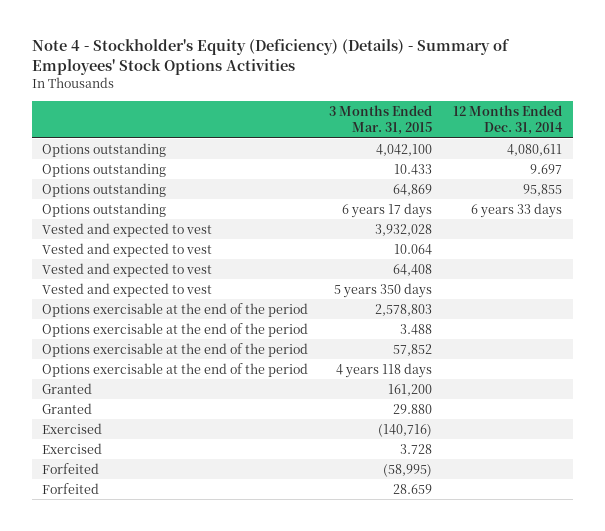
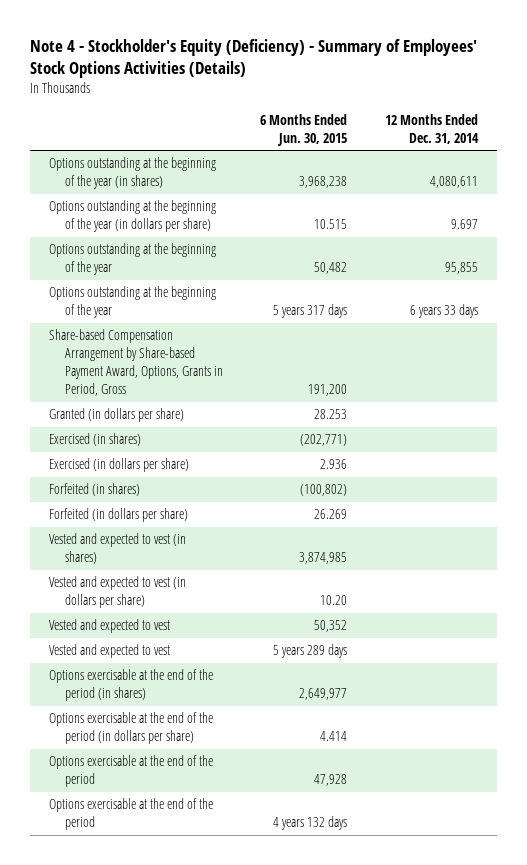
- Note 4 - Stockholder's Equity (Deficiency) (Details) - Summary of Employees' Stock Options Activities
+ Note 4 - Stockholder's Equity (Deficiency) - Summary of Employees' Stock Options Activities (Details)
- | 3 Months Ended Mar. 31, 2015 | 12 Months Ended Dec. 31, 2014
+ | 6 Months Ended Jun. 30, 2015 | 12 Months Ended Dec. 31, 2014
- Options outstanding | 4,042,100 | 4,080,611
- Options outstanding | 10.433 | 9.697
- Options outstanding | 64,869 | 95,855
- Options outstanding | 6 years 17 days | 6 years 33 days
- Vested and expected to vest | 3,932,028 |
- Vested and expected to vest | 10.064 |
+ Options outstanding at the beginning of the year (in shares) | 3,968,238 | 4,080,611
+ Options outstanding at the beginning of the year (in dollars per share) | 10.515 | 9.697
+ Options outstanding at the beginning of the year | 50,482 | 95,855
+ Options outstanding at the beginning of the year | 5 years 317 days | 6 years 33 days
+ Share-based Compensation Arrangement by Share-based Payment Award, Options, Grants in Period, Gross | 191,200 |
+ Granted (in dollars per share) | 28.253 |
+ Exercised (in shares) | (202,771) |
+ Exercised (in dollars per share) | 2.936 |
+ Forfeited (in shares) | (100,802) |
+ Forfeited (in dollars per share) | 26.269 |
+ Vested and expected to vest (in shares) | 3,874,985 |
+ Vested and expected to vest (in dollars per share) | 10.20 |
- Options exercisable at the end of the period | 2,578,803 |
- Options exercisable at the end of the period | 3.488 |
+ Options exercisable at the end of the period (in shares) | 2,649,977 |
+ Options exercisable at the end of the period (in dollars per share) | 4.414 |
- Granted | 161,200 |
- Granted | 29.880 |
- Exercised | (140,716) |
- Exercised | 3.728 |
- Forfeited | (58,995) |
- Forfeited | 28.659 |

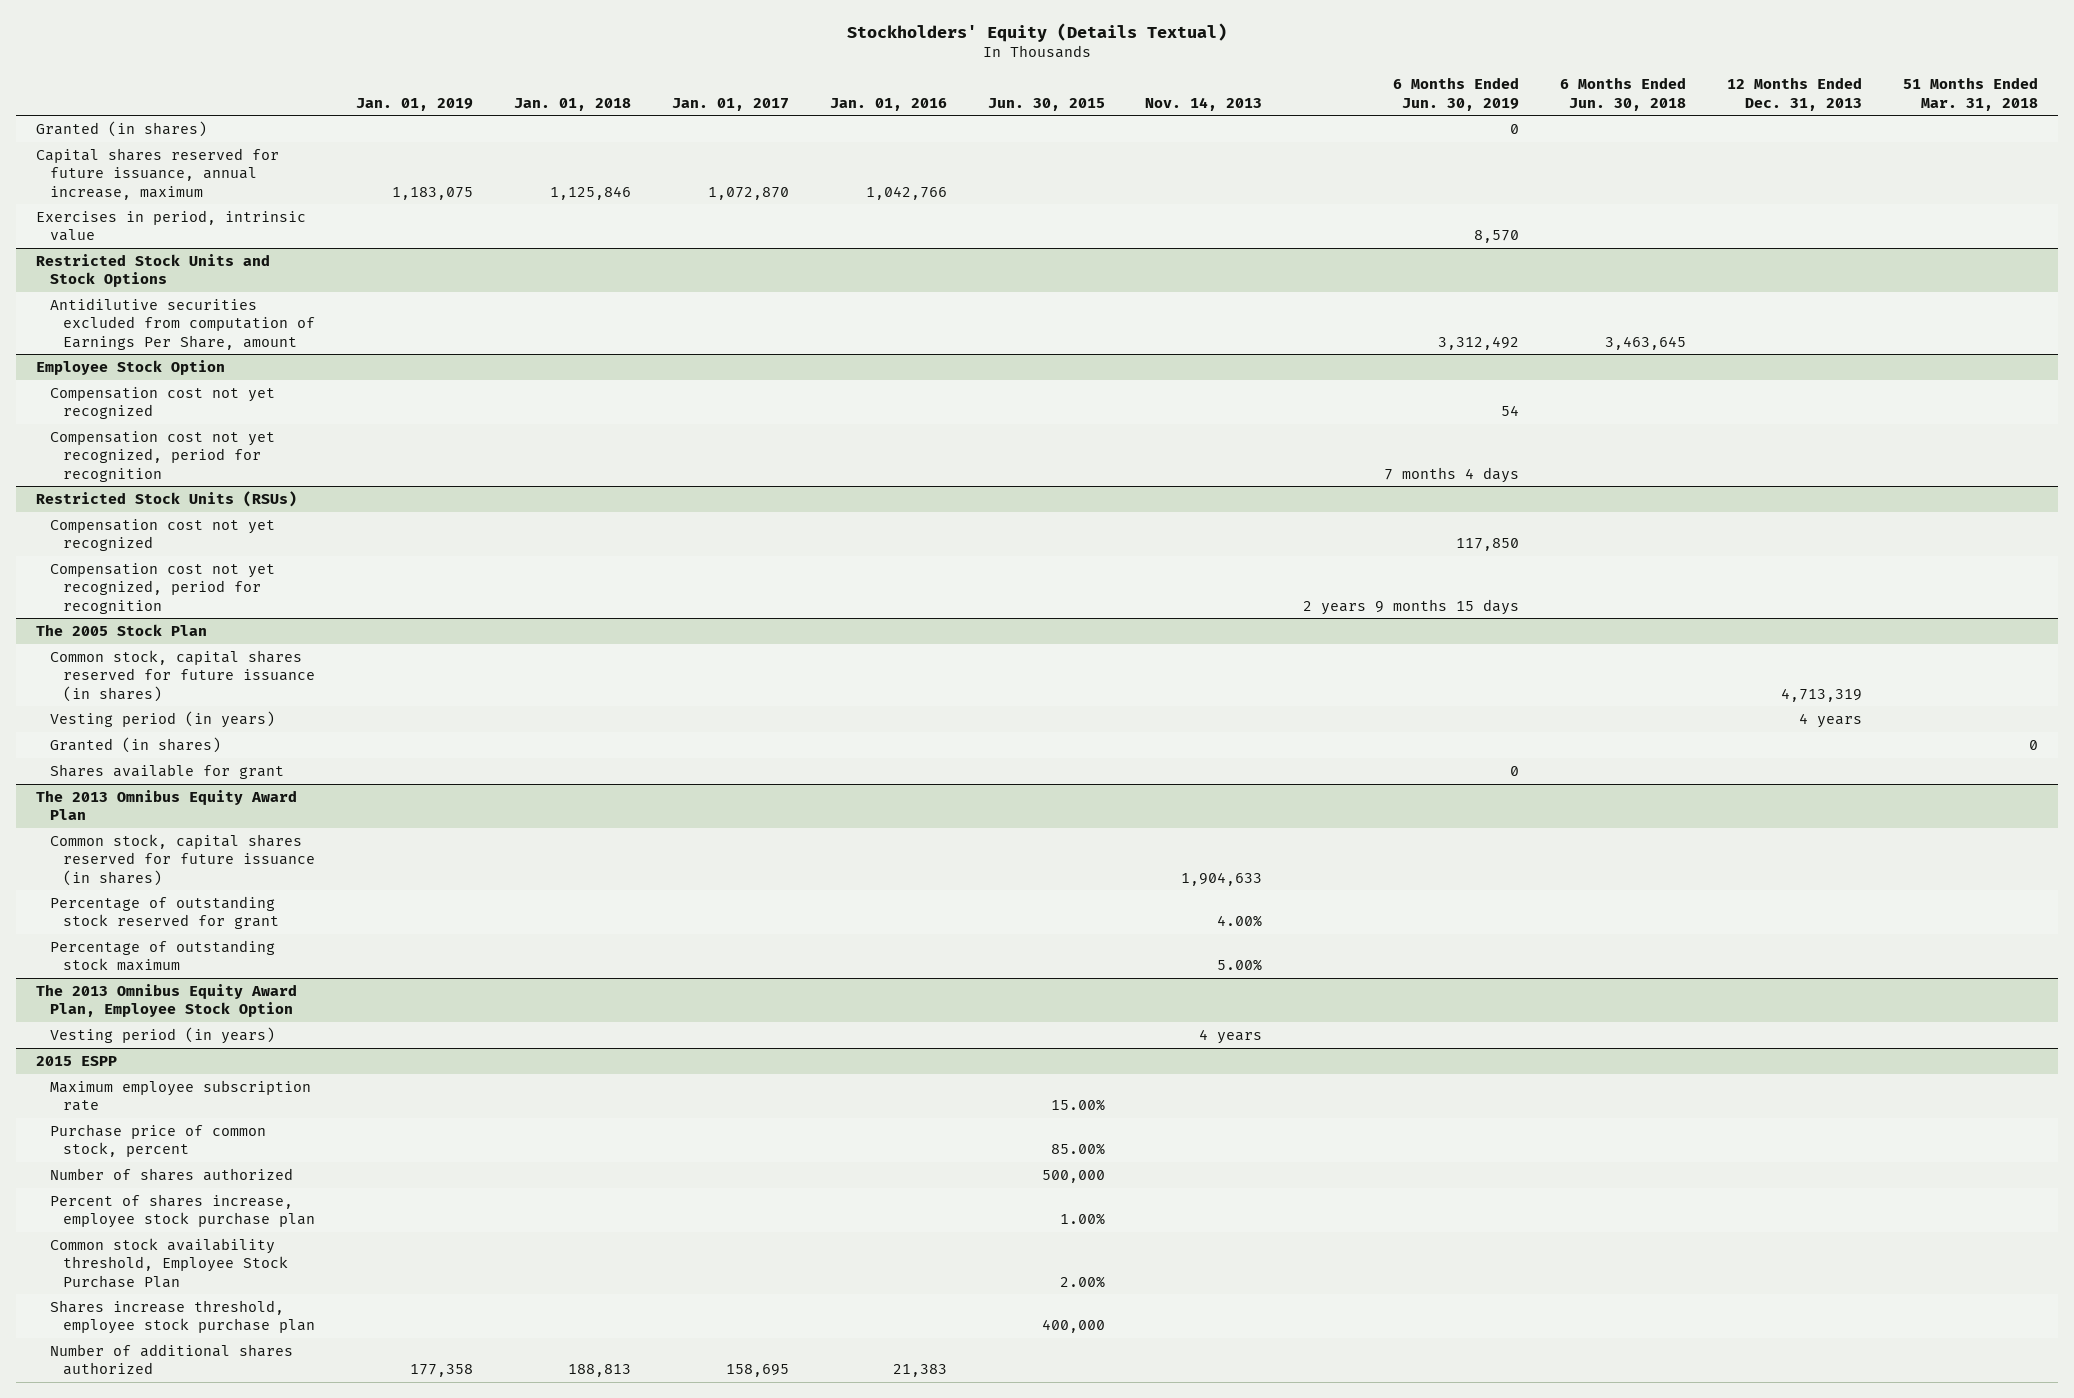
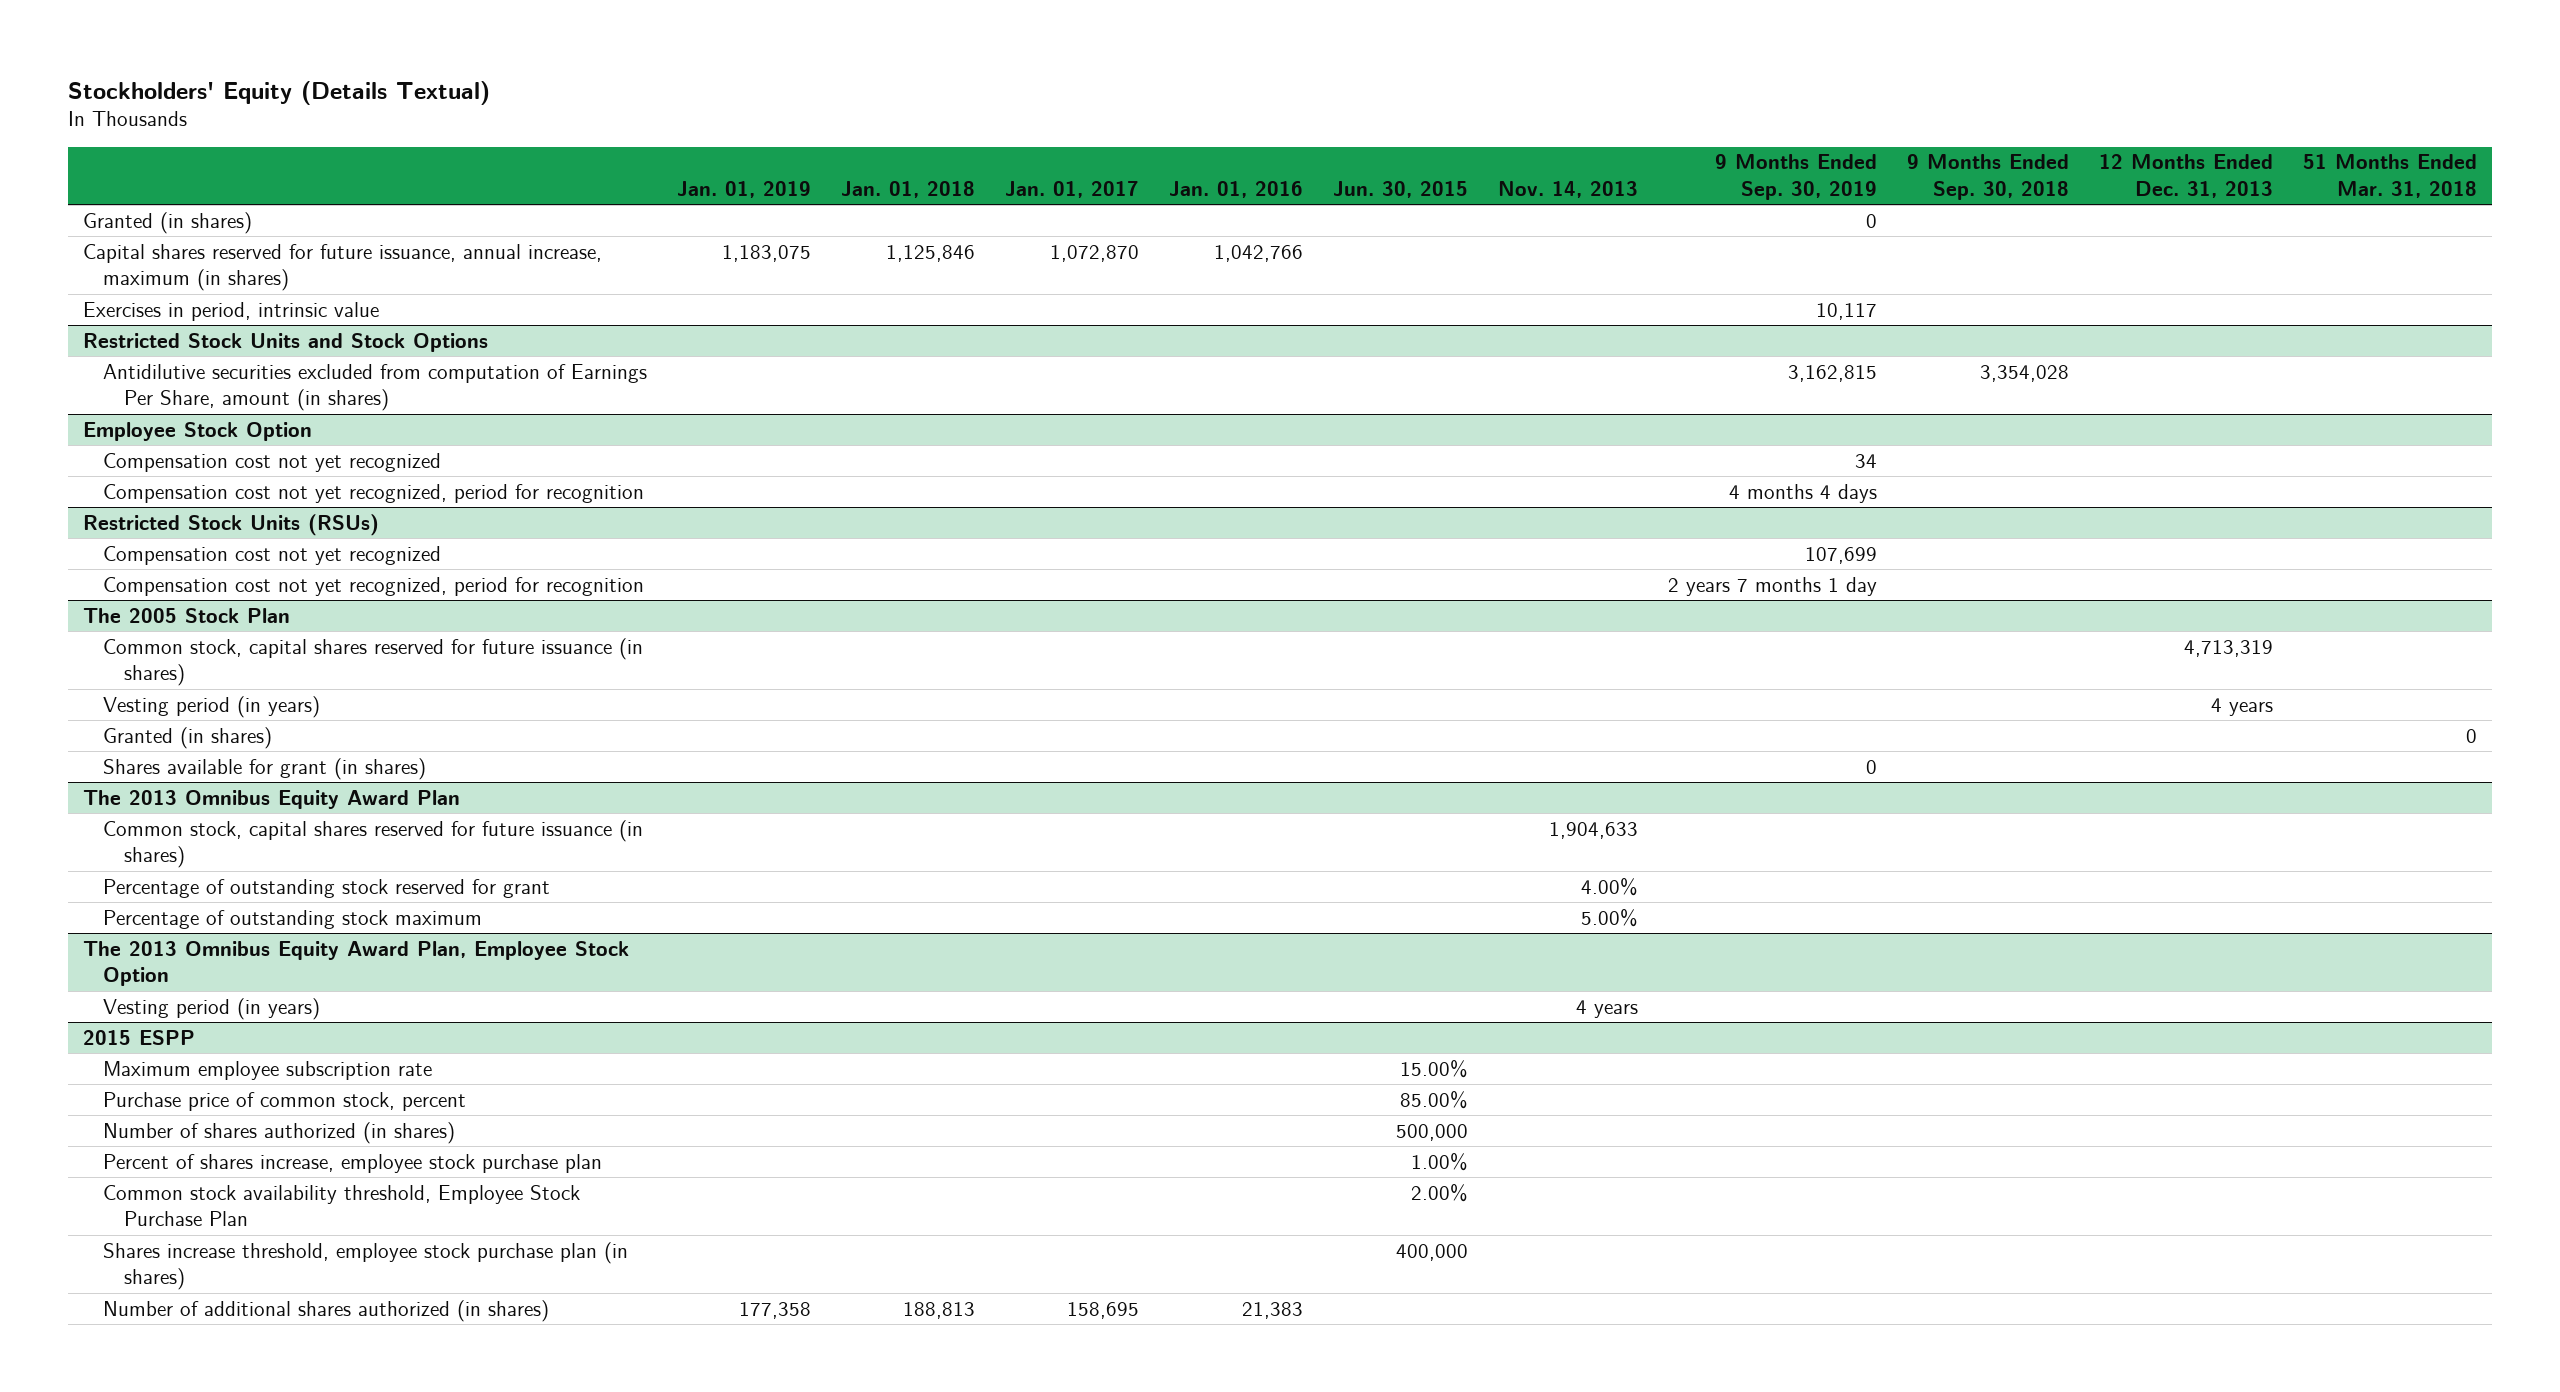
- | Jan. 01, 2019 | Jan. 01, 2018 | Jan. 01, 2017 | Jan. 01, 2016 | Jun. 30, 2015 | Nov. 14, 2013 | 6 Months Ended Jun. 30, 2019 | 6 Months Ended Jun. 30, 2018 | 12 Months Ended Dec. 31, 2013 | 51 Months Ended Mar. 31, 2018
+ | Jan. 01, 2019 | Jan. 01, 2018 | Jan. 01, 2017 | Jan. 01, 2016 | Jun. 30, 2015 | Nov. 14, 2013 | 9 Months Ended Sep. 30, 2019 | 9 Months Ended Sep. 30, 2018 | 12 Months Ended Dec. 31, 2013 | 51 Months Ended Mar. 31, 2018
- Capital shares reserved for future issuance, annual increase, maximum | 1,183,075 | 1,125,846 | 1,072,870 | 1,042,766 | | | | | |
+ Capital shares reserved for future issuance, annual increase, maximum (in shares) | 1,183,075 | 1,125,846 | 1,072,870 | 1,042,766 | | | | | |
@ Restricted Stock Units and Stock Options
- Antidilutive securities excluded from computation of Earnings Per Share, amount | | | | | | | 3,312,492 | 3,463,645 | |
+ Antidilutive securities excluded from computation of Earnings Per Share, amount (in shares) | | | | | | | 3,162,815 | 3,354,028 | |
@ The 2005 Stock Plan
- Shares available for grant | | | | | | | 0 | | |
+ Shares available for grant (in shares) | | | | | | | 0 | | |
@ 2015 ESPP
- Number of shares authorized | | | | | 500,000 | | | | |
+ Number of shares authorized (in shares) | | | | | 500,000 | | | | |
- Shares increase threshold, employee stock purchase plan | | | | | 400,000 | | | | |
- Number of additional shares authorized | 177,358 | 188,813 | 158,695 | 21,383 | | | | | |
+ Shares increase threshold, employee stock purchase plan (in shares) | | | | | 400,000 | | | | |
+ Number of additional shares authorized (in shares) | 177,358 | 188,813 | 158,695 | 21,383 | | | | | |

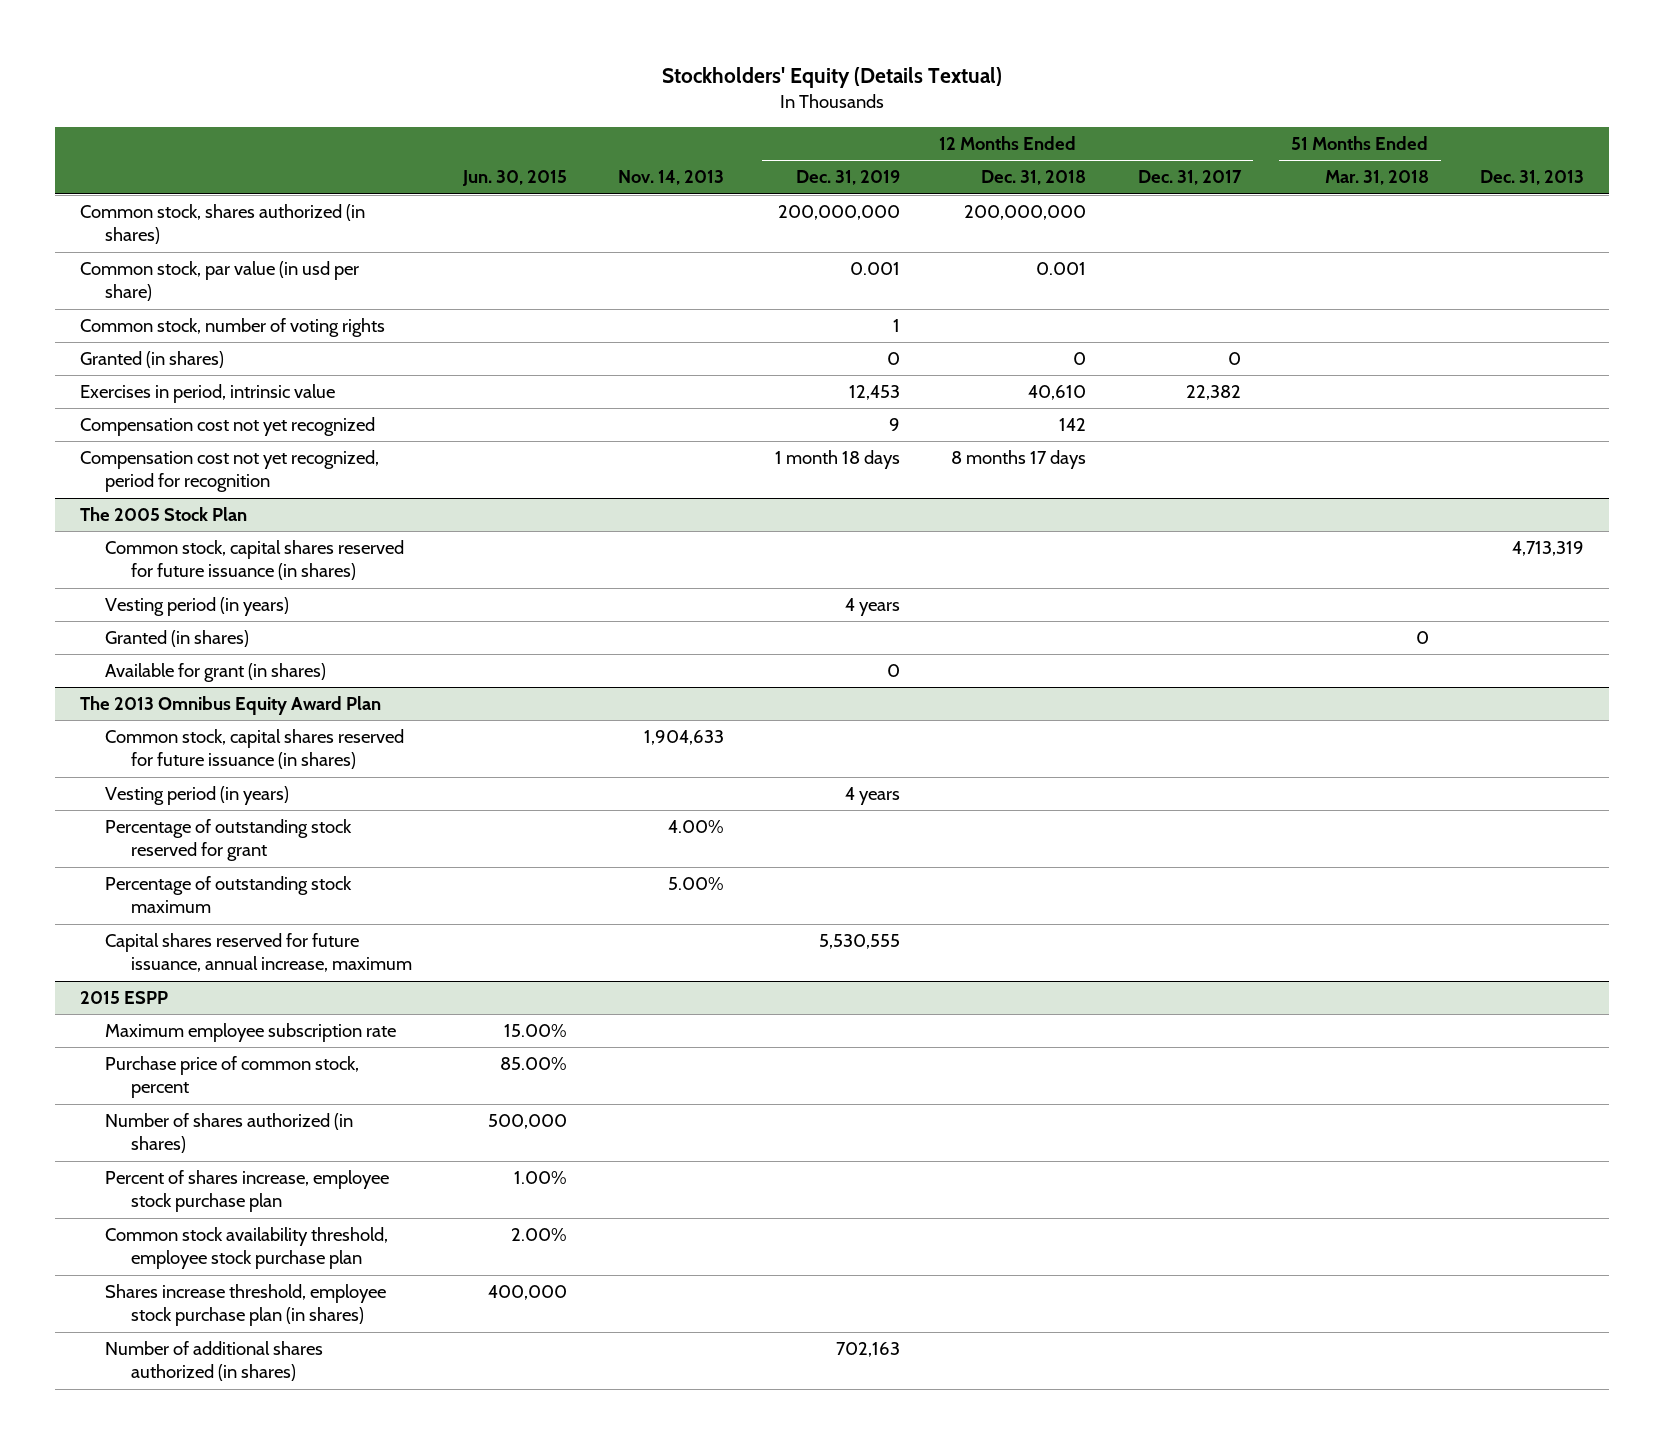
- | Jan. 01, 2019 | Jan. 01, 2018 | Jan. 01, 2017 | Jan. 01, 2016 | Jun. 30, 2015 | Nov. 14, 2013 | 9 Months Ended Sep. 30, 2019 | 9 Months Ended Sep. 30, 2018 | 12 Months Ended Dec. 31, 2013 | 51 Months Ended Mar. 31, 2018
+ | Jun. 30, 2015 | Nov. 14, 2013 | 12 Months Ended Dec. 31, 2019 | 12 Months Ended Dec. 31, 2018 | 12 Months Ended Dec. 31, 2017 | 51 Months Ended Mar. 31, 2018 | Dec. 31, 2013
+ Common stock, shares authorized (in shares) | | | 200,000,000 | 200,000,000 | | |
+ Common stock, par value (in usd per share) | | | 0.001 | 0.001 | | |
+ Common stock, number of voting rights | | | 1 | | | |
- Capital shares reserved for future issuance, annual increase, maximum (in shares) | 1,183,075 | 1,125,846 | 1,072,870 | 1,042,766 | | | | | |
- Restricted Stock Units and Stock Options
- Antidilutive securities excluded from computation of Earnings Per Share, amount (in shares) | | | | | | | 3,162,815 | 3,354,028 | |
- Employee Stock Option
- Compensation cost not yet recognized | | | | | | | 34 | | |
- Compensation cost not yet recognized, period for recognition | | | | | | | 4 months 4 days | | |
- Restricted Stock Units (RSUs)
- Compensation cost not yet recognized | | | | | | | 107,699 | | |
- Compensation cost not yet recognized, period for recognition | | | | | | | 2 years 7 months 1 day | | |
+ Compensation cost not yet recognized | | | 9 | 142 | | |
+ Compensation cost not yet recognized, period for recognition | | | 1 month 18 days | 8 months 17 days | | |
@ The 2005 Stock Plan
- Shares available for grant (in shares) | | | | | | | 0 | | |
+ Available for grant (in shares) | | | 0 | | | |
@ The 2013 Omnibus Equity Award Plan
+ Vesting period (in years) | | | 4 years | | | |
- The 2013 Omnibus Equity Award Plan, Employee Stock Option
- Vesting period (in years) | | | | | | 4 years | | | |
@ The 2013 Omnibus Equity Award Plan
+ Capital shares reserved for future issuance, annual increase, maximum | | | 5,530,555 | | | |
@ 2015 ESPP
- Common stock availability threshold, Employee Stock Purchase Plan | | | | | 2.00% | | | | |
+ Common stock availability threshold, employee stock purchase plan | 2.00% | | | | | |

